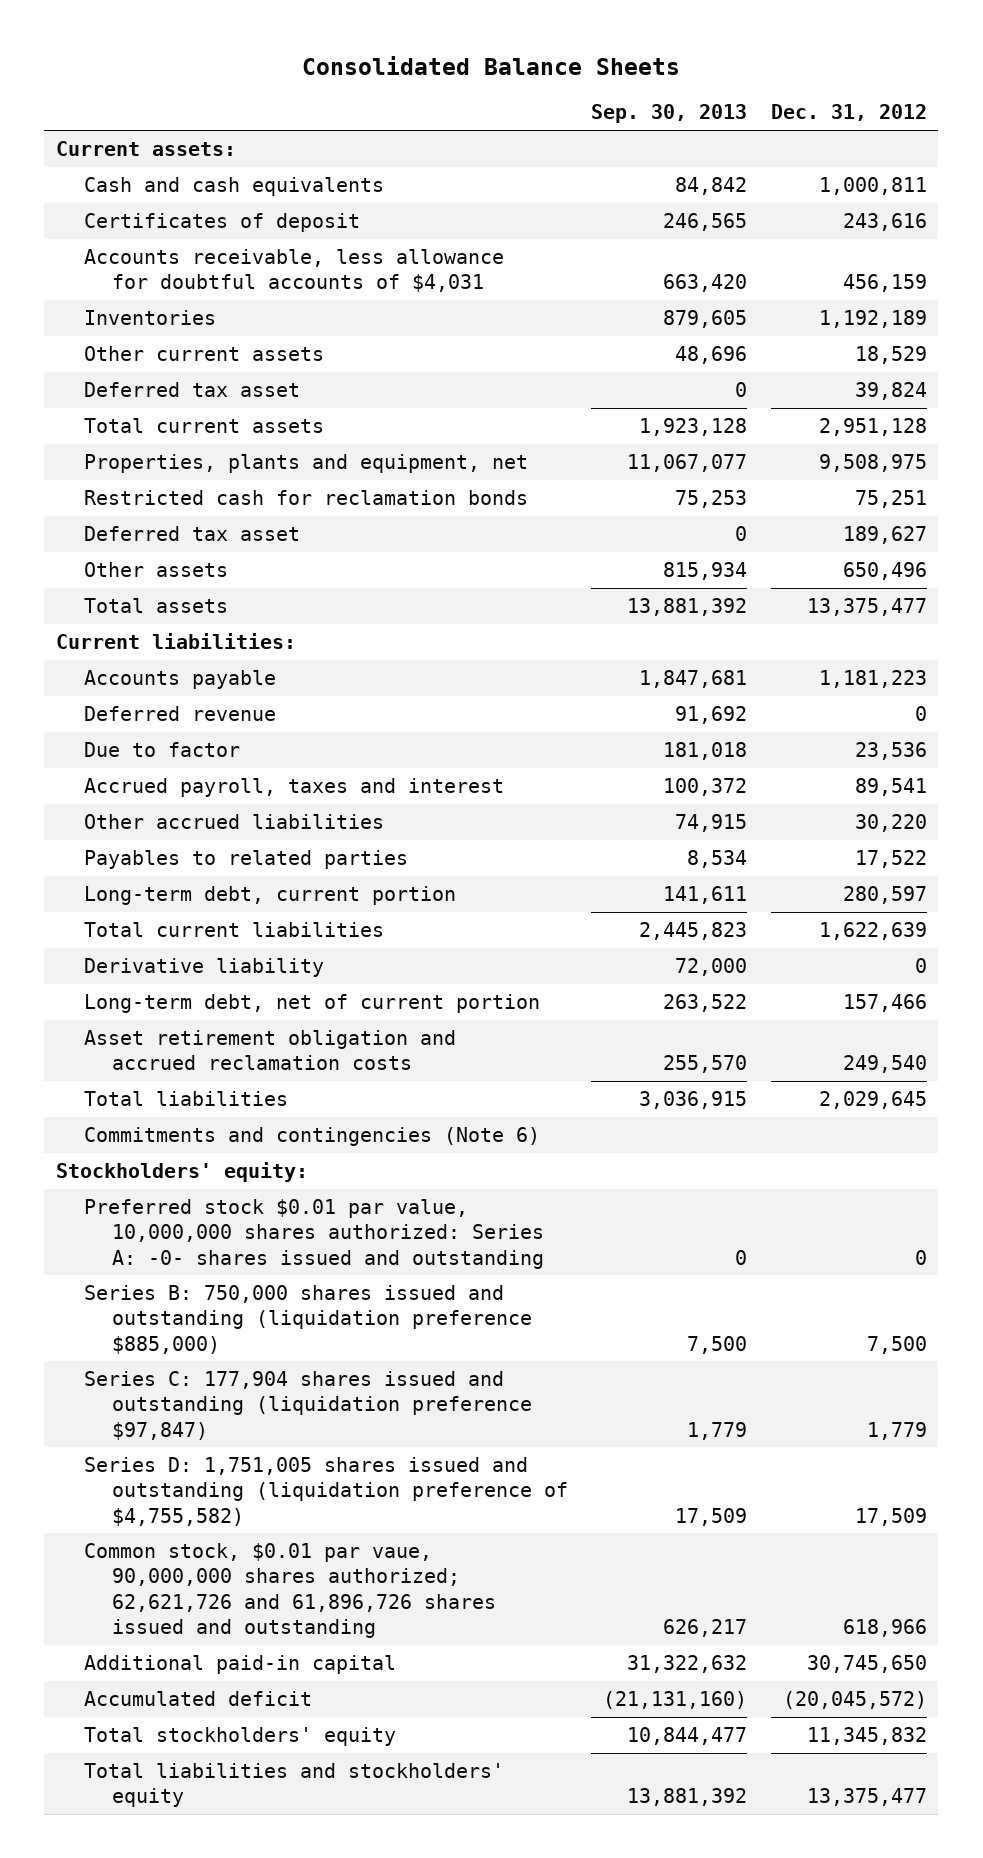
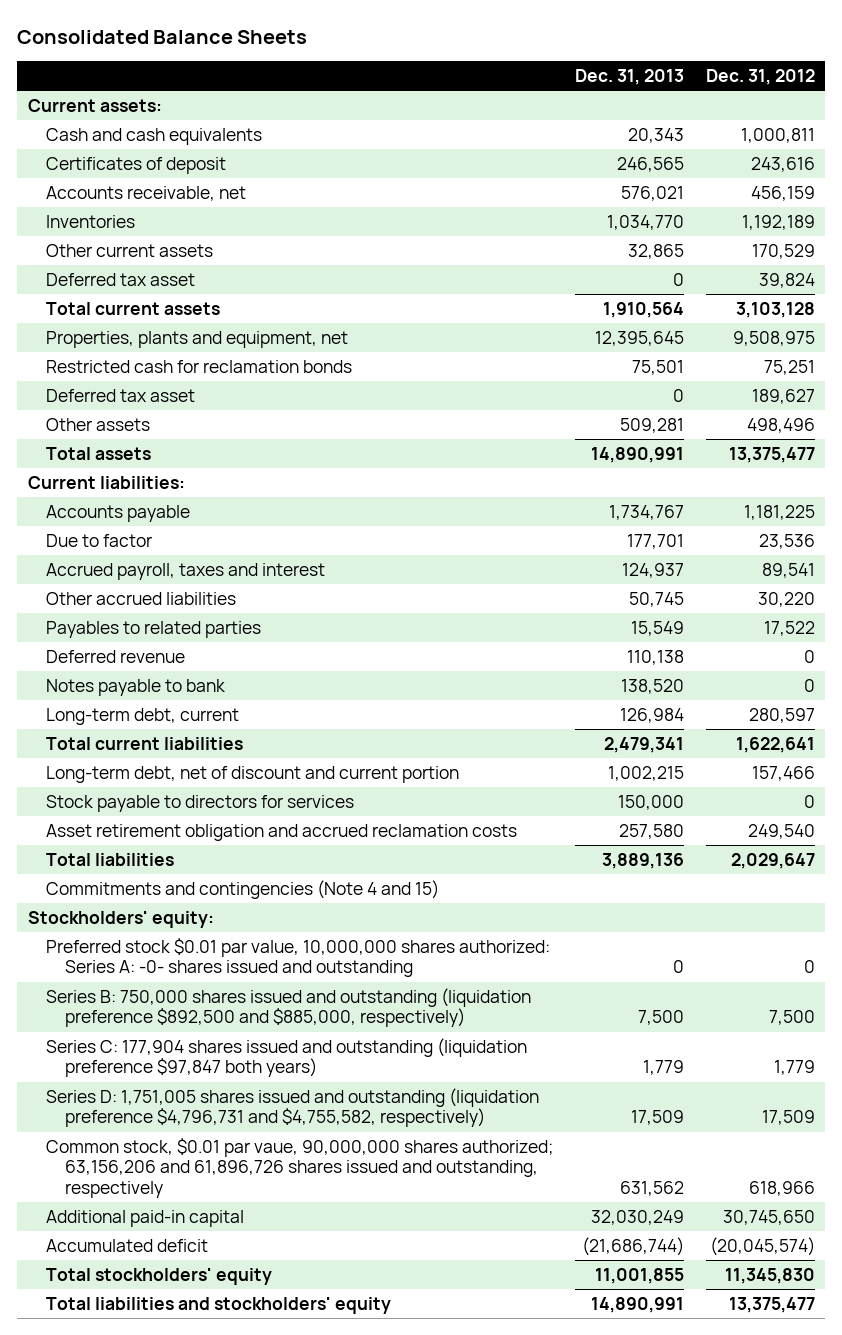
- | Sep. 30, 2013 | Dec. 31, 2012
+ | Dec. 31, 2013 | Dec. 31, 2012
- Accounts receivable, less allowance for doubtful accounts of $4,031 | 663,420 | 456,159
+ Accounts receivable, net | 576,021 | 456,159
- Other current assets | 48,696 | 18,529
+ Other current assets | 32,865 | 170,529
- Total current assets | 1,923,128 | 2,951,128
+ Total current assets | 1,910,564 | 3,103,128
- Other assets | 815,934 | 650,496
+ Other assets | 509,281 | 498,496
- Accounts payable | 1,847,681 | 1,181,223
+ Accounts payable | 1,734,767 | 1,181,225
- Long-term debt, current portion | 141,611 | 280,597
- Total current liabilities | 2,445,823 | 1,622,639
- Derivative liability | 72,000 | 0
- Long-term debt, net of current portion | 263,522 | 157,466
moved down: Deferred revenue | 110,138 | 0
+ Notes payable to bank | 138,520 | 0
+ Long-term debt, current | 126,984 | 280,597
+ Total current liabilities | 2,479,341 | 1,622,641
+ Long-term debt, net of discount and current portion | 1,002,215 | 157,466
+ Stock payable to directors for services | 150,000 | 0
- Total liabilities | 3,036,915 | 2,029,645
- Commitments and contingencies (Note 6)
+ Total liabilities | 3,889,136 | 2,029,647
+ Commitments and contingencies (Note 4 and 15)
- Series B: 750,000 shares issued and outstanding (liquidation preference $885,000) | 7,500 | 7,500
- Series C: 177,904 shares issued and outstanding (liquidation preference $97,847) | 1,779 | 1,779
- Series D: 1,751,005 shares issued and outstanding (liquidation preference of $4,755,582) | 17,509 | 17,509
- Common stock, $0.01 par vaue, 90,000,000 shares authorized; 62,621,726 and 61,896,726 shares issued and outstanding | 626,217 | 618,966
+ Series B: 750,000 shares issued and outstanding (liquidation preference $892,500 and $885,000, respectively) | 7,500 | 7,500
+ Series C: 177,904 shares issued and outstanding (liquidation preference $97,847 both years) | 1,779 | 1,779
+ Series D: 1,751,005 shares issued and outstanding (liquidation preference $4,796,731 and $4,755,582, respectively) | 17,509 | 17,509
+ Common stock, $0.01 par vaue, 90,000,000 shares authorized; 63,156,206 and 61,896,726 shares issued and outstanding, respectively | 631,562 | 618,966
- Accumulated deficit | (21,131,160) | (20,045,572)
- Total stockholders' equity | 10,844,477 | 11,345,832
+ Accumulated deficit | (21,686,744) | (20,045,574)
+ Total stockholders' equity | 11,001,855 | 11,345,830

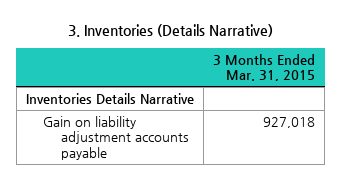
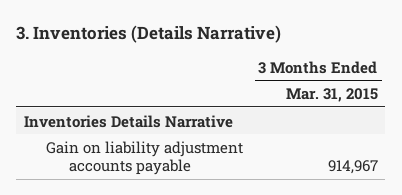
- Gain on liability adjustment accounts payable | 927,018
+ Gain on liability adjustment accounts payable | 914,967

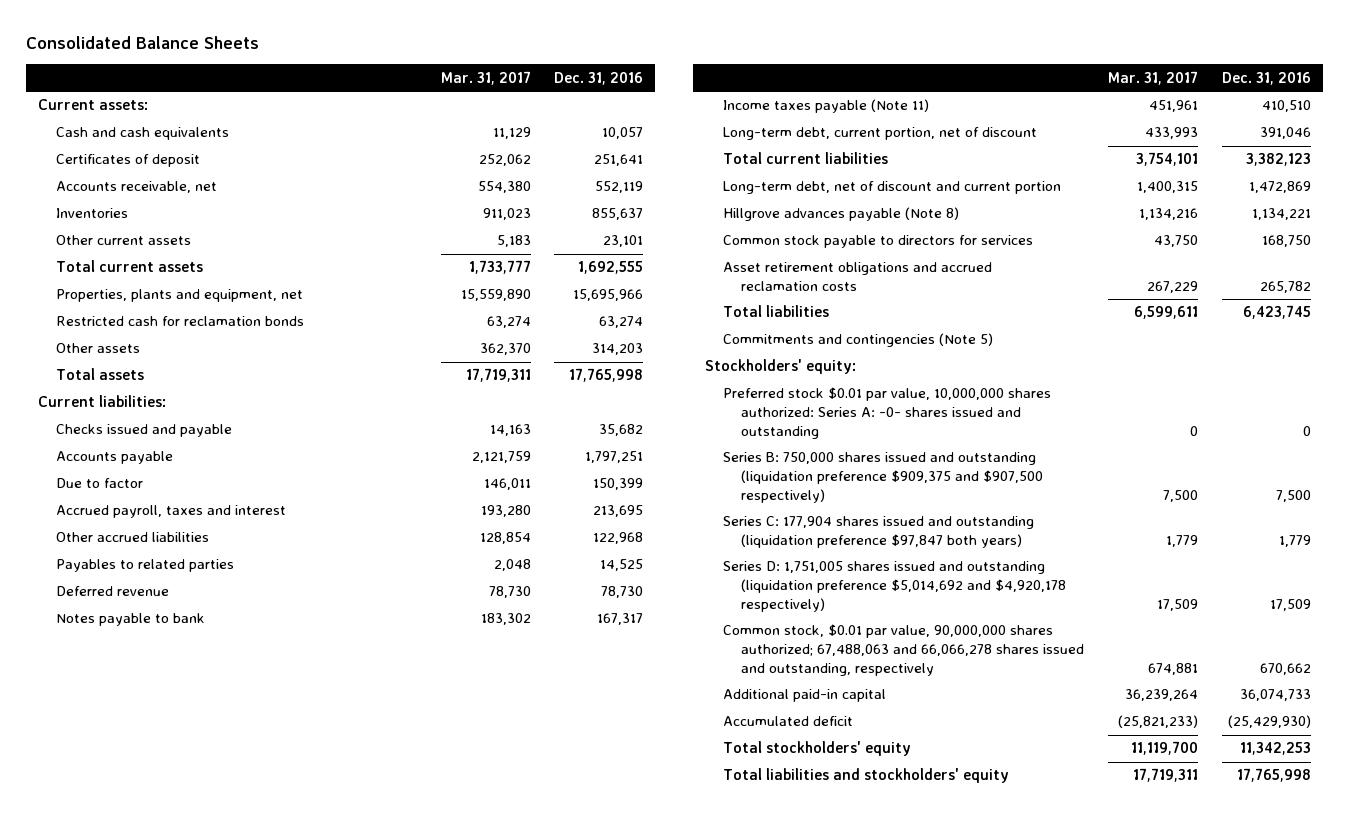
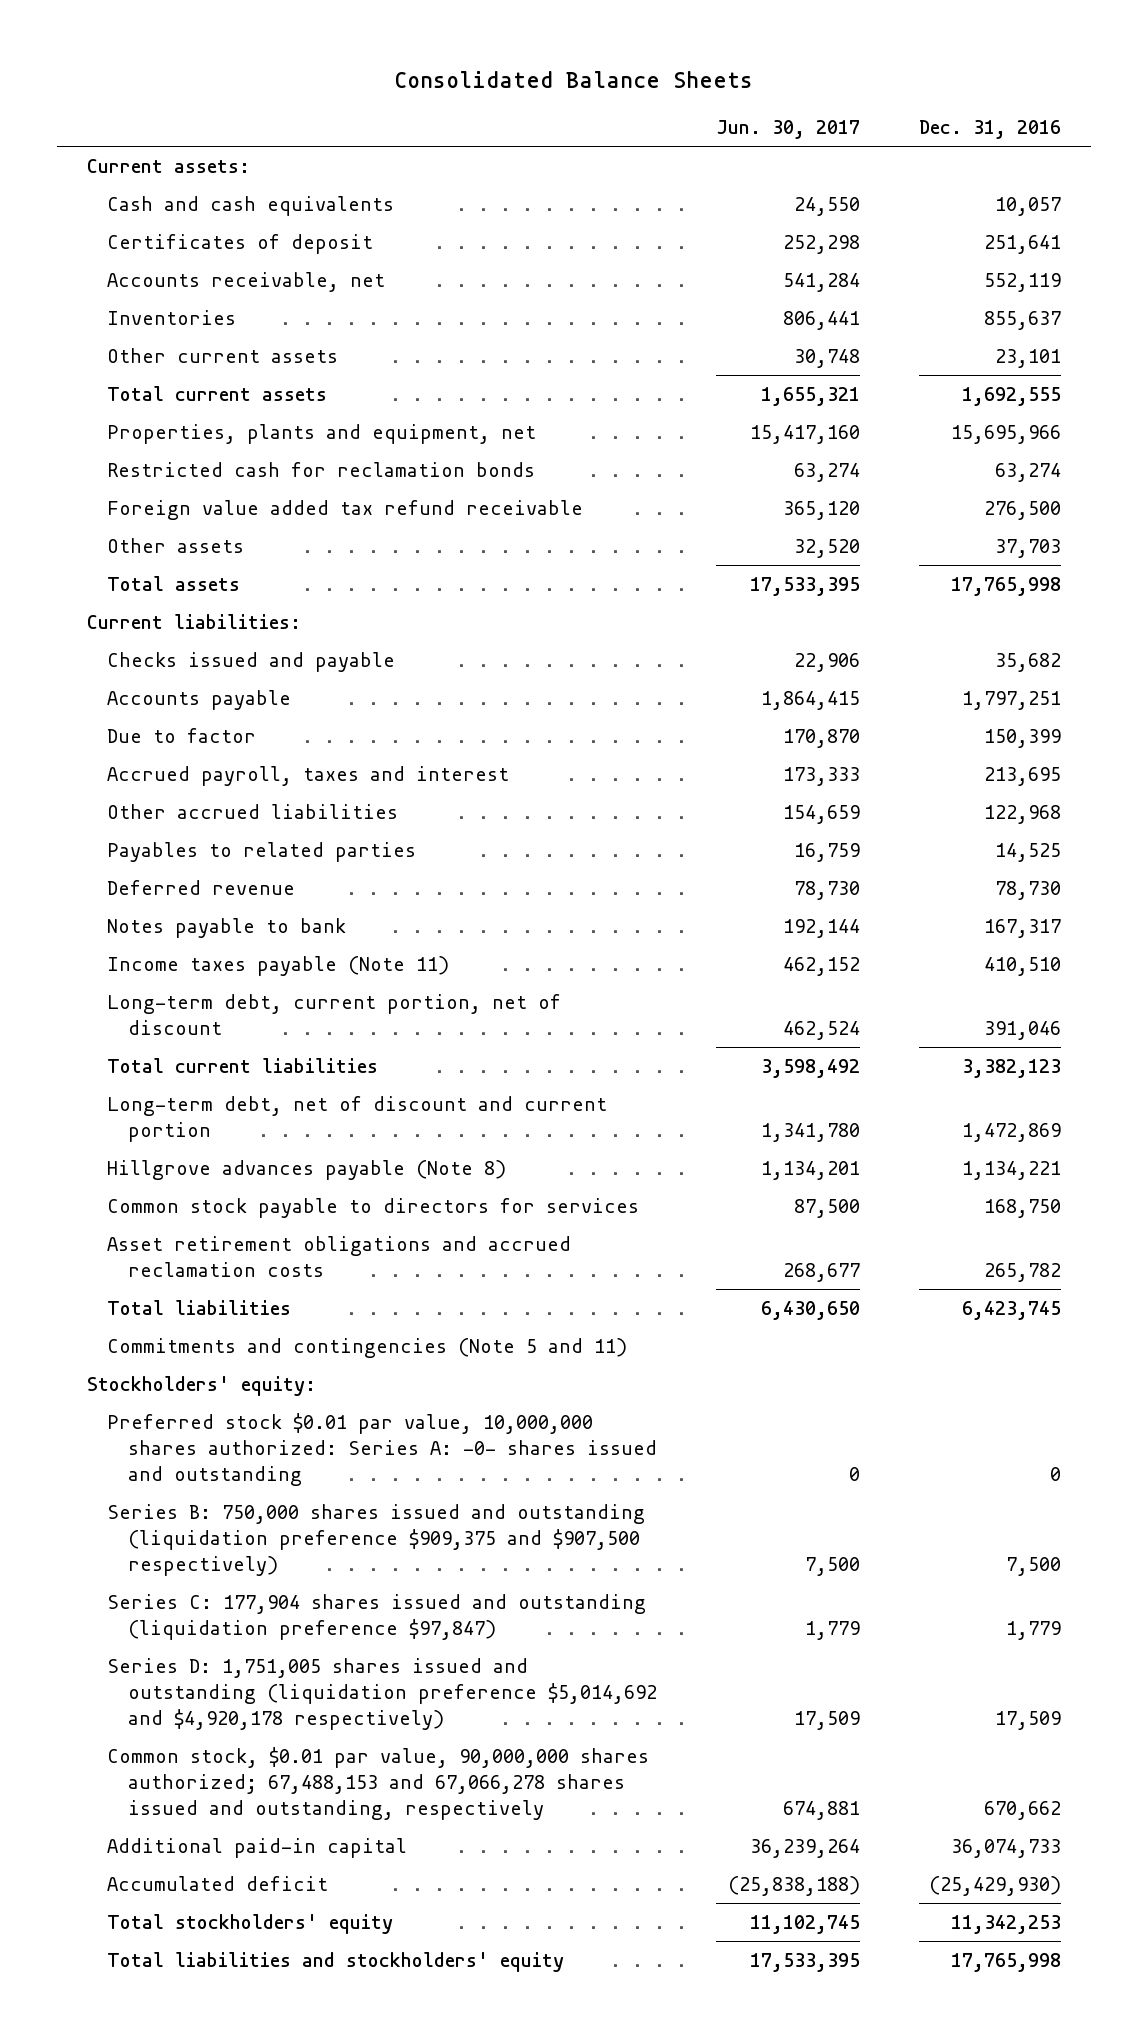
- | Mar. 31, 2017 | Dec. 31, 2016
+ | Jun. 30, 2017 | Dec. 31, 2016
- Other assets | 362,370 | 314,203
+ Foreign value added tax refund receivable | 365,120 | 276,500
+ Other assets | 32,520 | 37,703
- Commitments and contingencies (Note 5)
+ Commitments and contingencies (Note 5 and 11)
- Series C: 177,904 shares issued and outstanding (liquidation preference $97,847 both years) | 1,779 | 1,779
+ Series C: 177,904 shares issued and outstanding (liquidation preference $97,847) | 1,779 | 1,779
- Common stock, $0.01 par value, 90,000,000 shares authorized; 67,488,063 and 66,066,278 shares issued and outstanding, respectively | 674,881 | 670,662
+ Common stock, $0.01 par value, 90,000,000 shares authorized; 67,488,153 and 67,066,278 shares issued and outstanding, respectively | 674,881 | 670,662

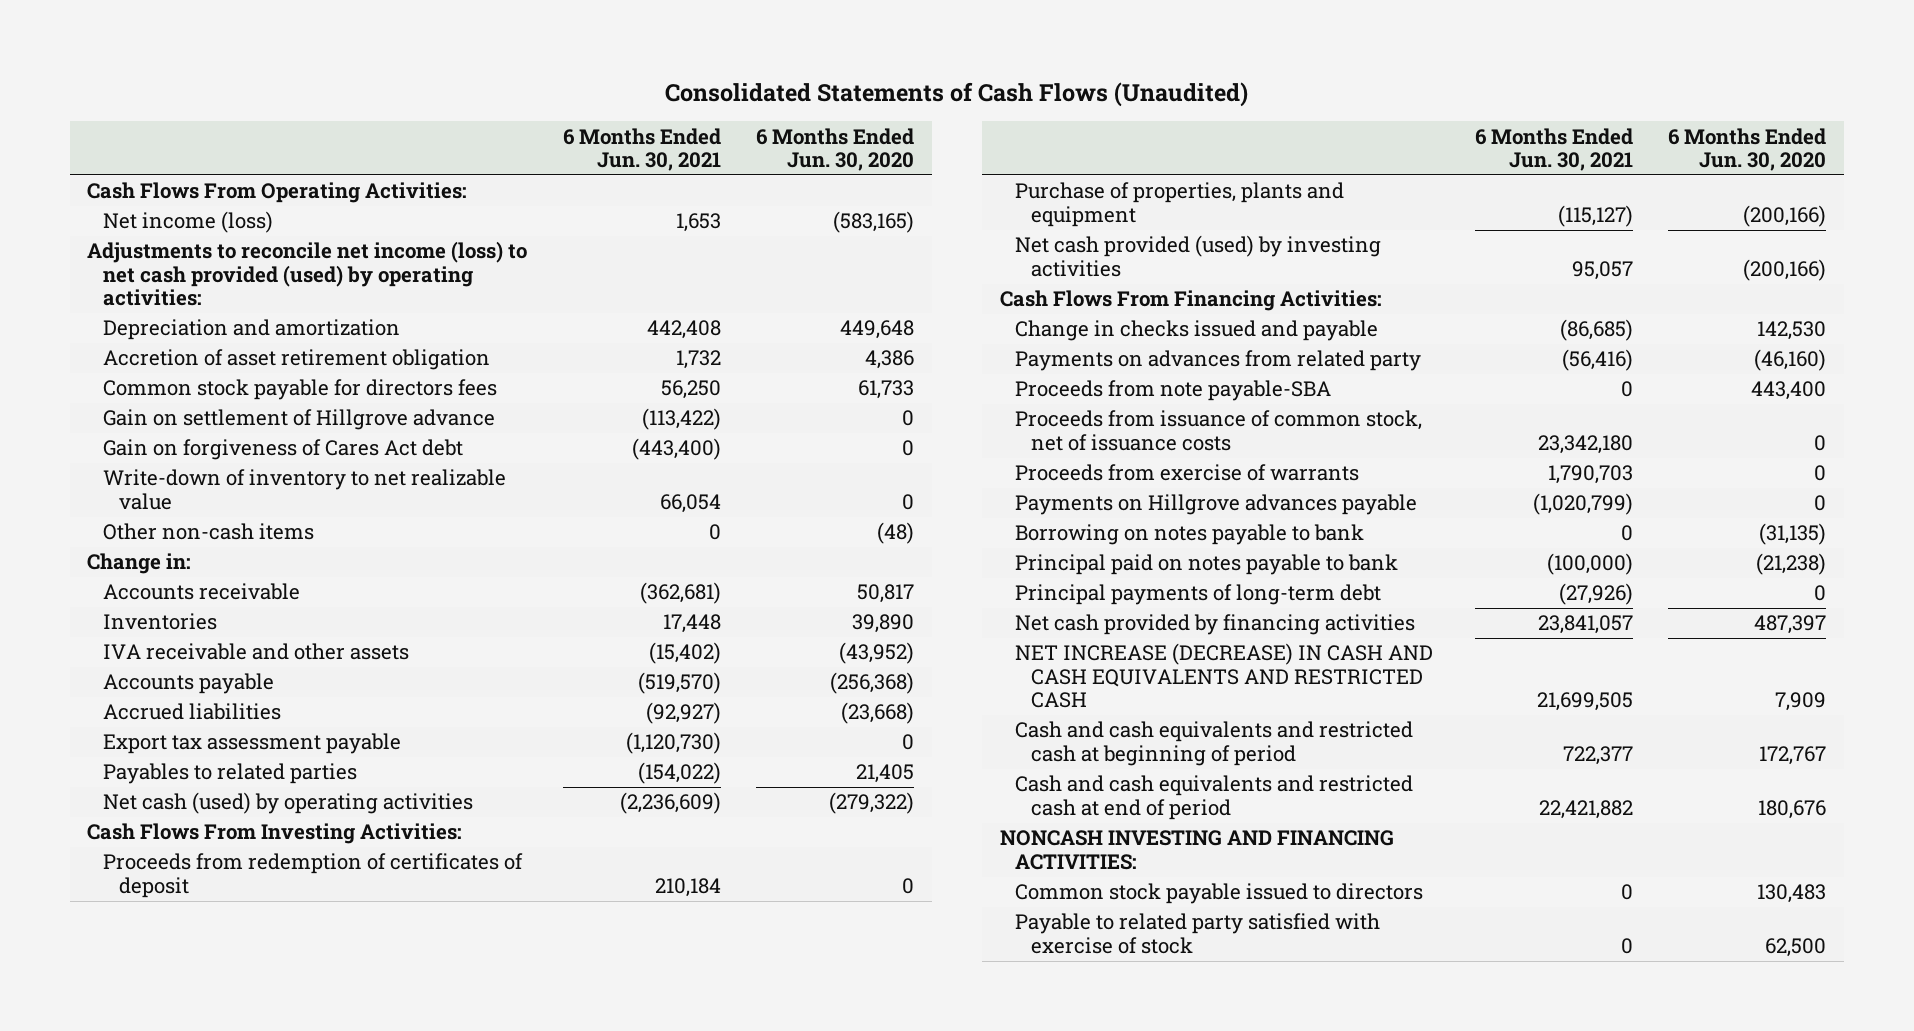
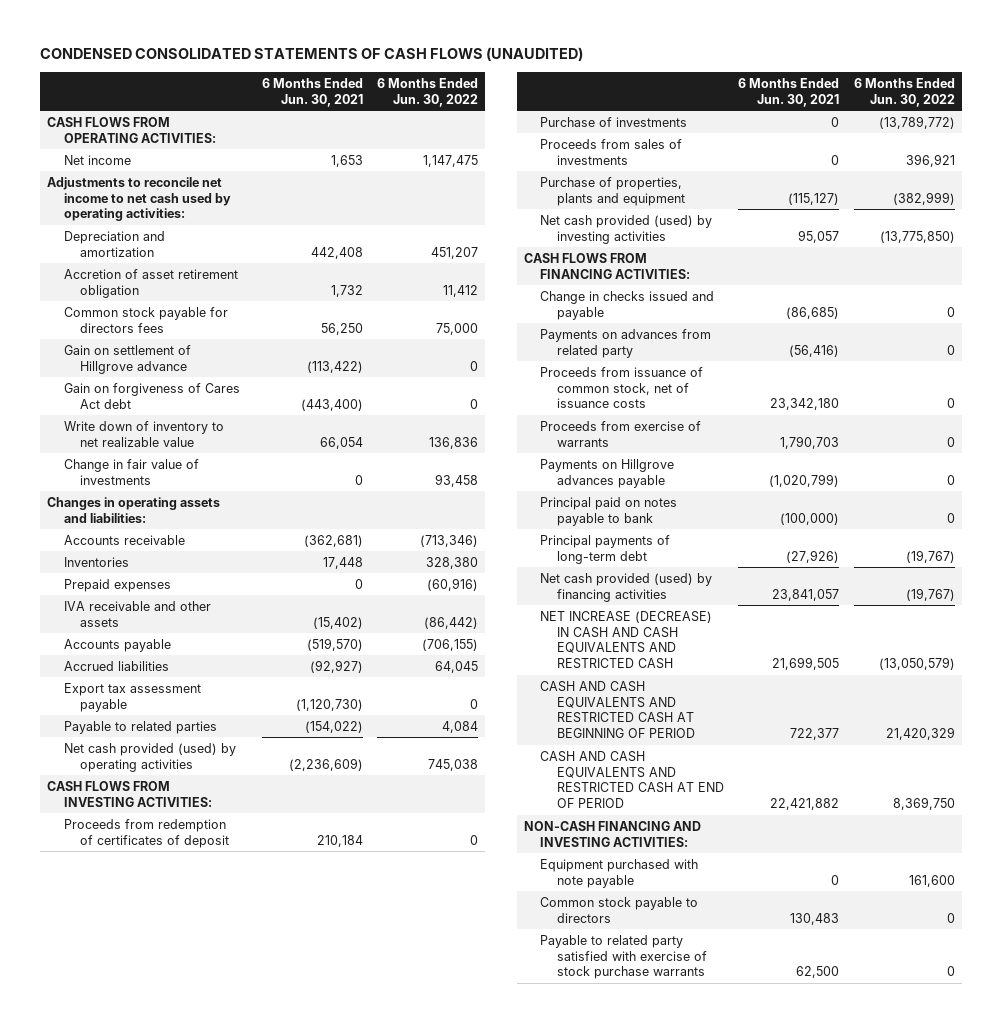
- Consolidated Statements of Cash Flows (Unaudited)
+ CONDENSED CONSOLIDATED STATEMENTS OF CASH FLOWS (UNAUDITED)
- | 6 Months Ended Jun. 30, 2021 | 6 Months Ended Jun. 30, 2020
+ | 6 Months Ended Jun. 30, 2021 | 6 Months Ended Jun. 30, 2022
- Cash Flows From Operating Activities:
- Net income (loss) | 1,653 | (583,165)
- Adjustments to reconcile net income (loss) to net cash provided (used) by operating activities:
+ CASH FLOWS FROM OPERATING ACTIVITIES:
+ Net income | 1,653 | 1,147,475
+ Adjustments to reconcile net income to net cash used by operating activities:
- Write-down of inventory to net realizable value | 66,054 | 0
- Other non-cash items | 0 | (48)
- Change in:
+ Write down of inventory to net realizable value | 66,054 | 136,836
+ Change in fair value of investments | 0 | 93,458
+ Changes in operating assets and liabilities:
+ Prepaid expenses | 0 | (60,916)
- Payables to related parties | (154,022) | 21,405
- Net cash (used) by operating activities | (2,236,609) | (279,322)
- Cash Flows From Investing Activities:
+ Payable to related parties | (154,022) | 4,084
+ Net cash provided (used) by operating activities | (2,236,609) | 745,038
+ CASH FLOWS FROM INVESTING ACTIVITIES:
+ Purchase of investments | 0 | (13,789,772)
+ Proceeds from sales of investments | 0 | 396,921
- Cash Flows From Financing Activities:
+ CASH FLOWS FROM FINANCING ACTIVITIES:
- Proceeds from note payable-SBA | 0 | 443,400
- Borrowing on notes payable to bank | 0 | (31,135)
- Net cash provided by financing activities | 23,841,057 | 487,397
+ Net cash provided (used) by financing activities | 23,841,057 | (19,767)
- Cash and cash equivalents and restricted cash at beginning of period | 722,377 | 172,767
- Cash and cash equivalents and restricted cash at end of period | 22,421,882 | 180,676
- NONCASH INVESTING AND FINANCING ACTIVITIES:
- Common stock payable issued to directors | 0 | 130,483
- Payable to related party satisfied with exercise of stock | 0 | 62,500
+ CASH AND CASH EQUIVALENTS AND RESTRICTED CASH AT BEGINNING OF PERIOD | 722,377 | 21,420,329
+ CASH AND CASH EQUIVALENTS AND RESTRICTED CASH AT END OF PERIOD | 22,421,882 | 8,369,750
+ NON-CASH FINANCING AND INVESTING ACTIVITIES:
+ Equipment purchased with note payable | 0 | 161,600
+ Common stock payable to directors | 130,483 | 0
+ Payable to related party satisfied with exercise of stock purchase warrants | 62,500 | 0

